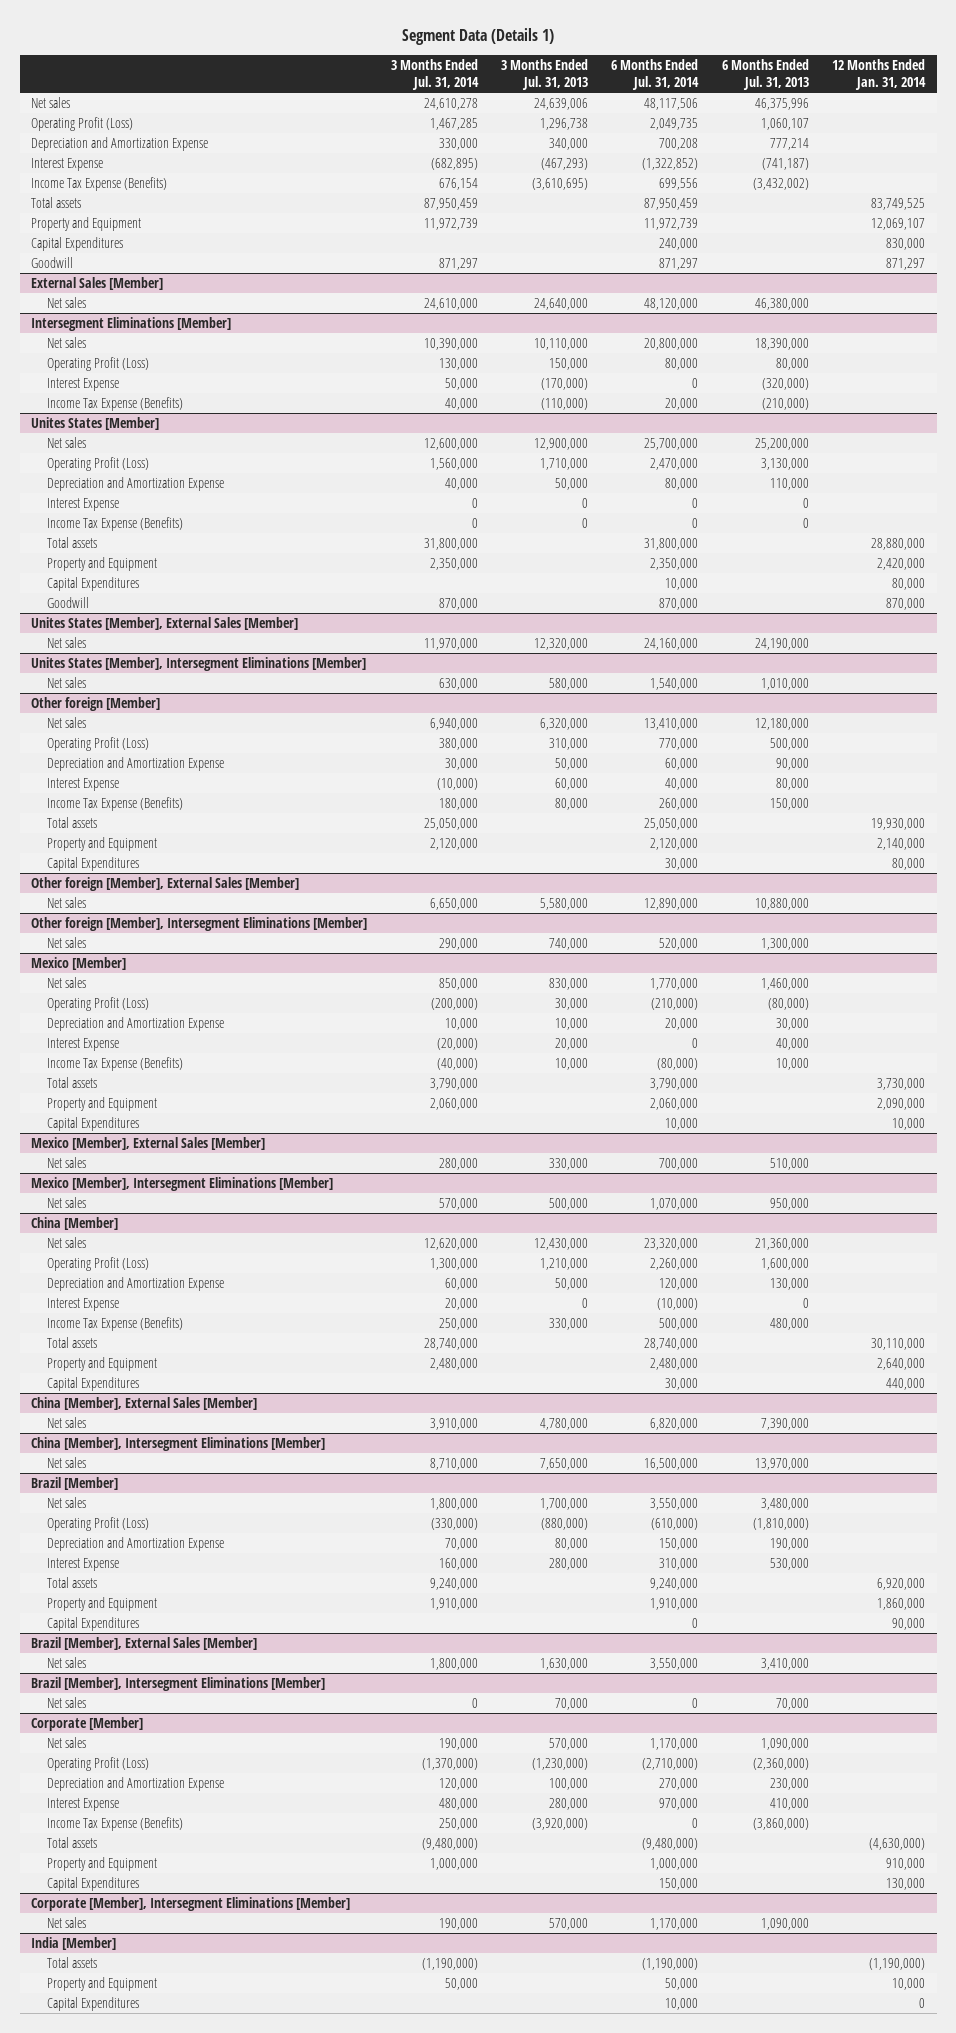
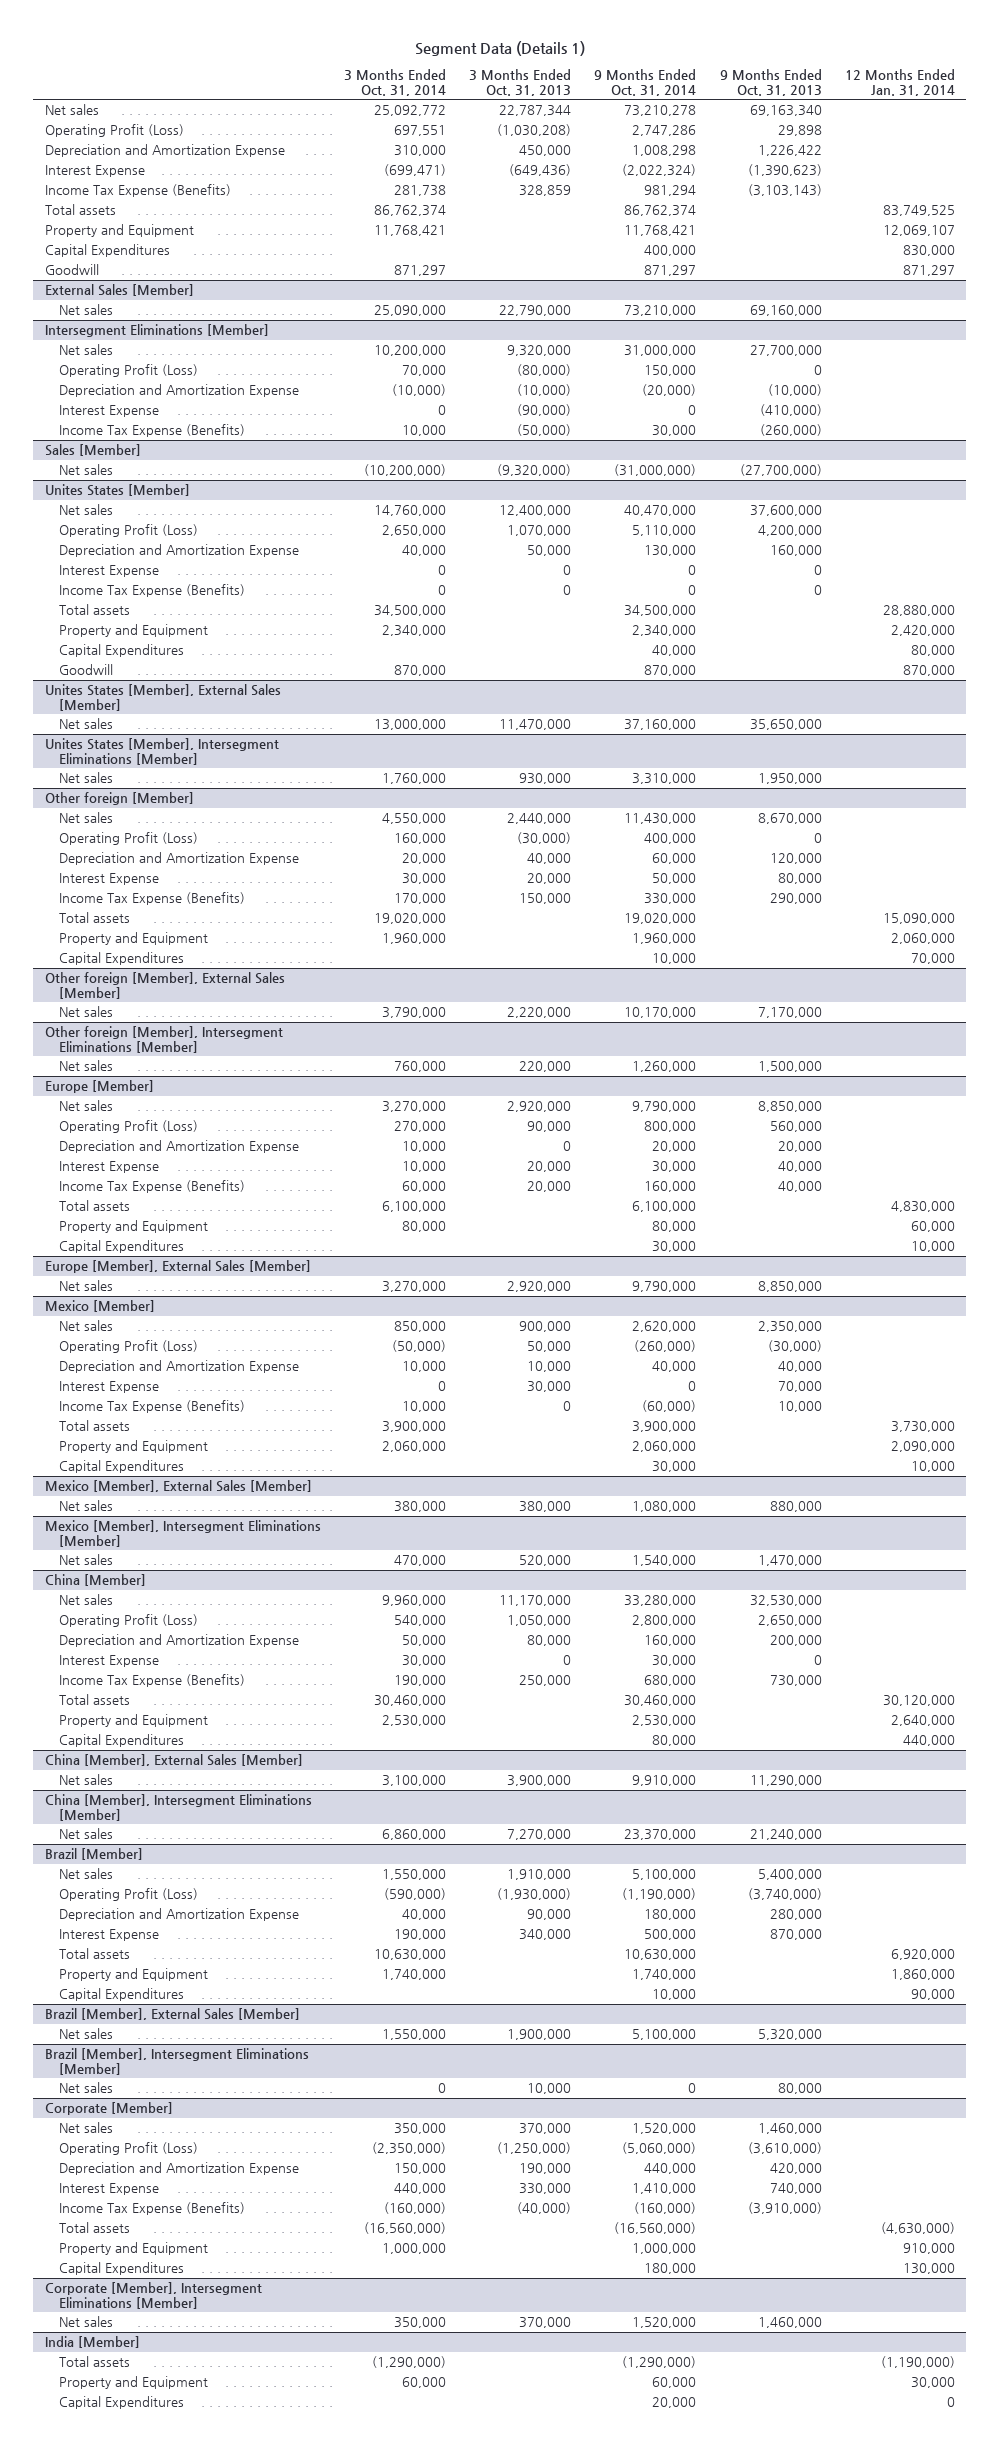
- | 3 Months Ended Jul. 31, 2014 | 3 Months Ended Jul. 31, 2013 | 6 Months Ended Jul. 31, 2014 | 6 Months Ended Jul. 31, 2013 | 12 Months Ended Jan. 31, 2014
+ | 3 Months Ended Oct. 31, 2014 | 3 Months Ended Oct. 31, 2013 | 9 Months Ended Oct. 31, 2014 | 9 Months Ended Oct. 31, 2013 | 12 Months Ended Jan. 31, 2014
@ Intersegment Eliminations [Member]
+ Depreciation and Amortization Expense | (10,000) | (10,000) | (20,000) | (10,000) |
+ Sales [Member]
+ Net sales | (10,200,000) | (9,320,000) | (31,000,000) | (27,700,000) |
@ Other foreign [Member]
- Total assets | 25,050,000 | | 25,050,000 | | 19,930,000
- Property and Equipment | 2,120,000 | | 2,120,000 | | 2,140,000
- Capital Expenditures | | | 30,000 | | 80,000
+ Total assets | 19,020,000 | | 19,020,000 | | 15,090,000
+ Property and Equipment | 1,960,000 | | 1,960,000 | | 2,060,000
+ Capital Expenditures | | | 10,000 | | 70,000
+ Europe [Member]
+ Net sales | 3,270,000 | 2,920,000 | 9,790,000 | 8,850,000 |
+ Operating Profit (Loss) | 270,000 | 90,000 | 800,000 | 560,000 |
+ Depreciation and Amortization Expense | 10,000 | 0 | 20,000 | 20,000 |
+ Interest Expense | 10,000 | 20,000 | 30,000 | 40,000 |
+ Income Tax Expense (Benefits) | 60,000 | 20,000 | 160,000 | 40,000 |
+ Total assets | 6,100,000 | | 6,100,000 | | 4,830,000
+ Property and Equipment | 80,000 | | 80,000 | | 60,000
+ Capital Expenditures | | | 30,000 | | 10,000
+ Europe [Member], External Sales [Member]
+ Net sales | 3,270,000 | 2,920,000 | 9,790,000 | 8,850,000 |
@ China [Member]
- Total assets | 28,740,000 | | 28,740,000 | | 30,110,000
+ Total assets | 30,460,000 | | 30,460,000 | | 30,120,000
@ India [Member]
- Property and Equipment | 50,000 | | 50,000 | | 10,000
+ Property and Equipment | 60,000 | | 60,000 | | 30,000

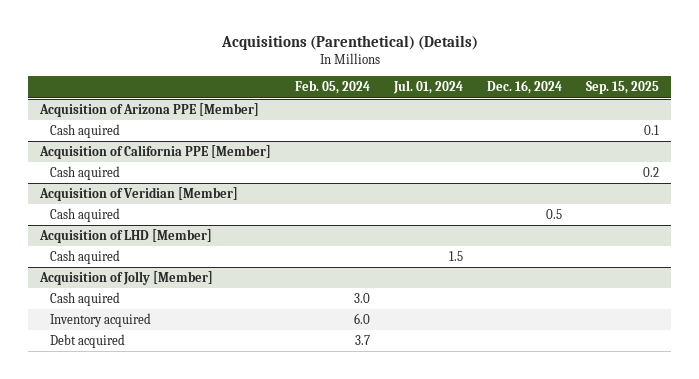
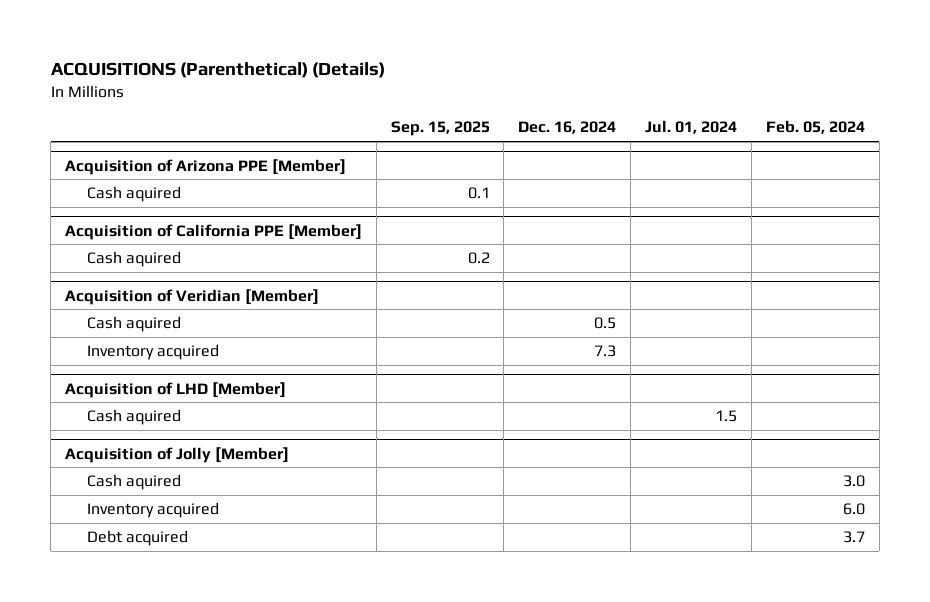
- Acquisitions (Parenthetical) (Details)
+ ACQUISITIONS (Parenthetical) (Details)
- | Feb. 05, 2024 | Jul. 01, 2024 | Dec. 16, 2024 | Sep. 15, 2025
+ | Sep. 15, 2025 | Dec. 16, 2024 | Jul. 01, 2024 | Feb. 05, 2024
@ Acquisition of Veridian [Member]
+ Inventory acquired | | 7.3 | |

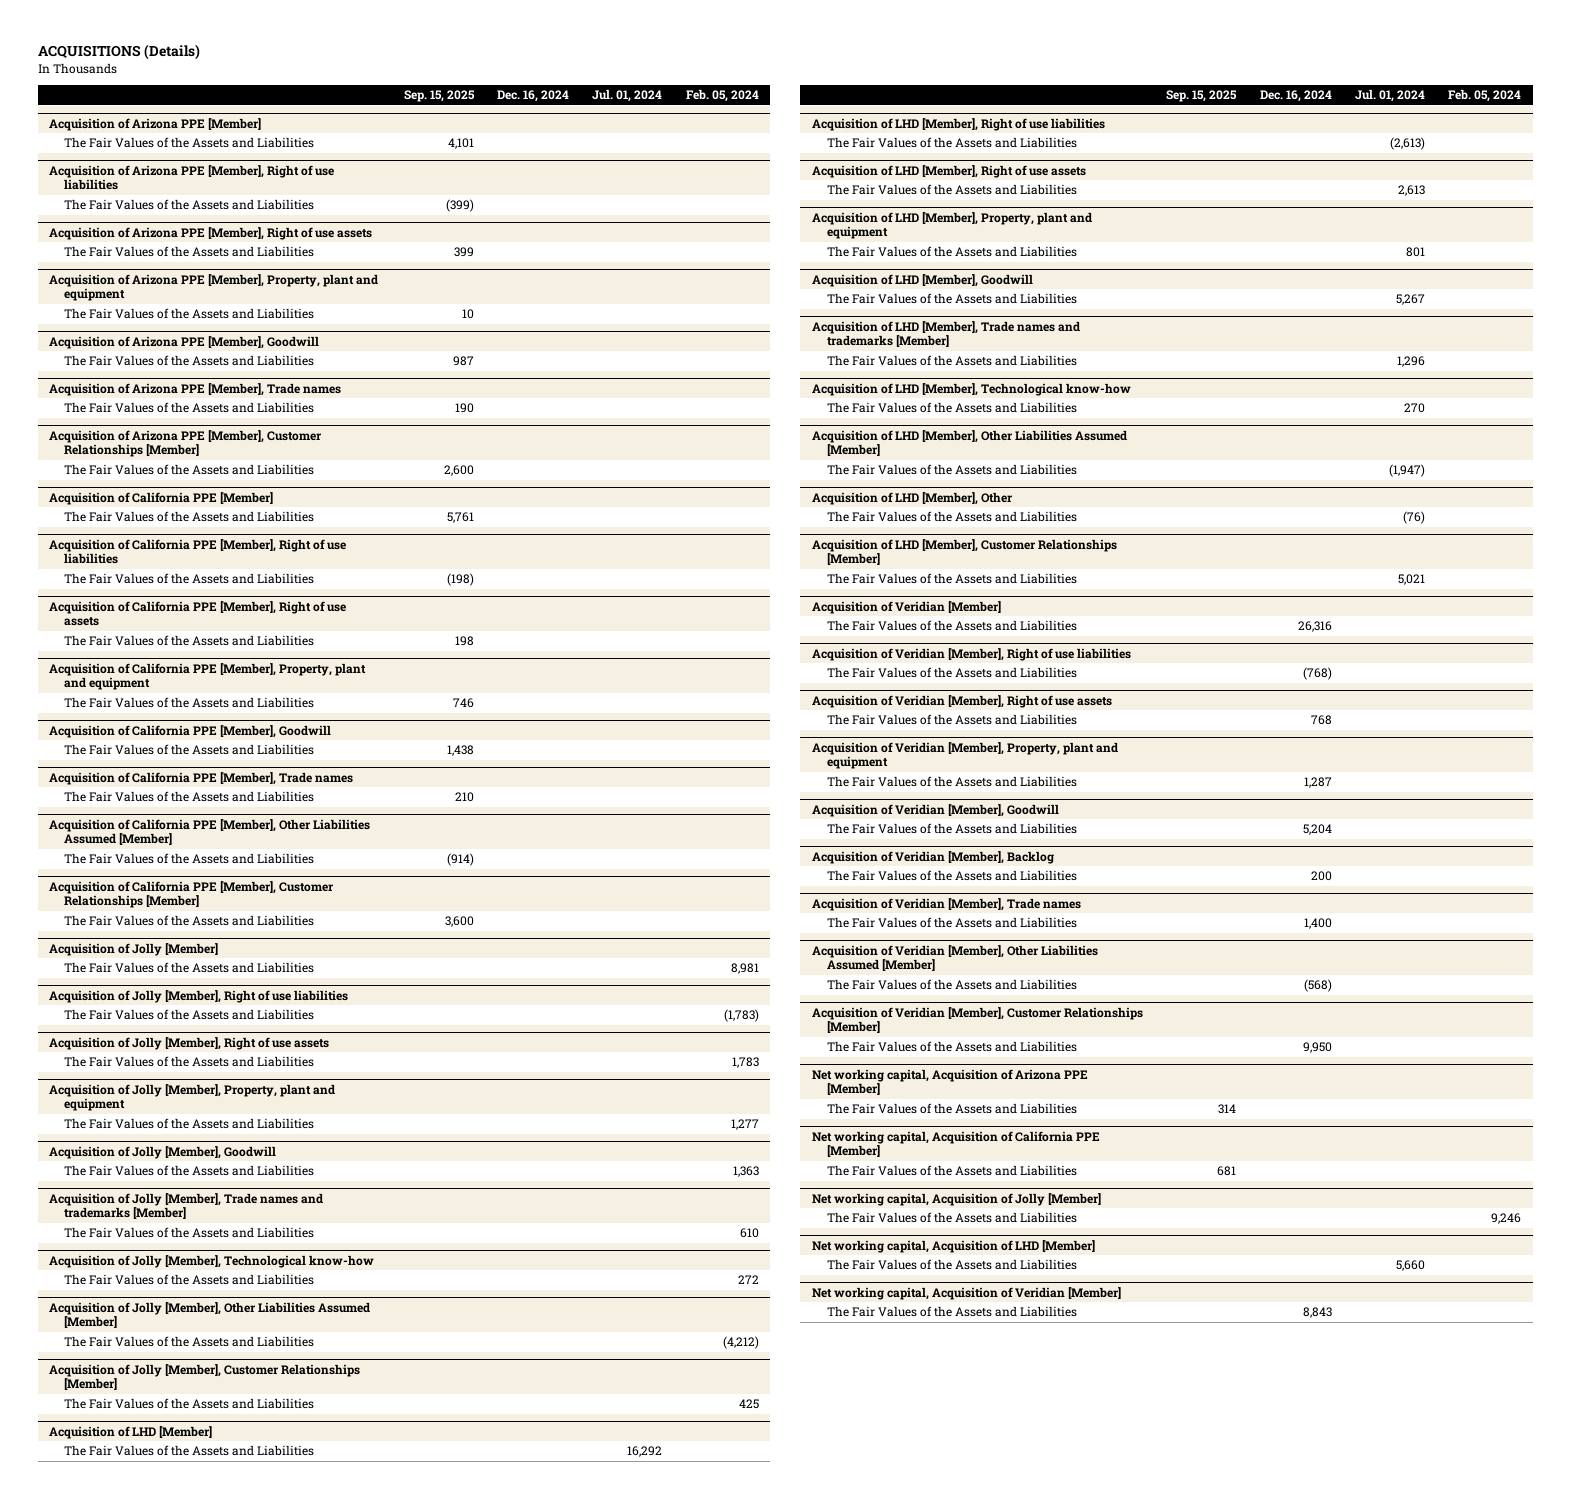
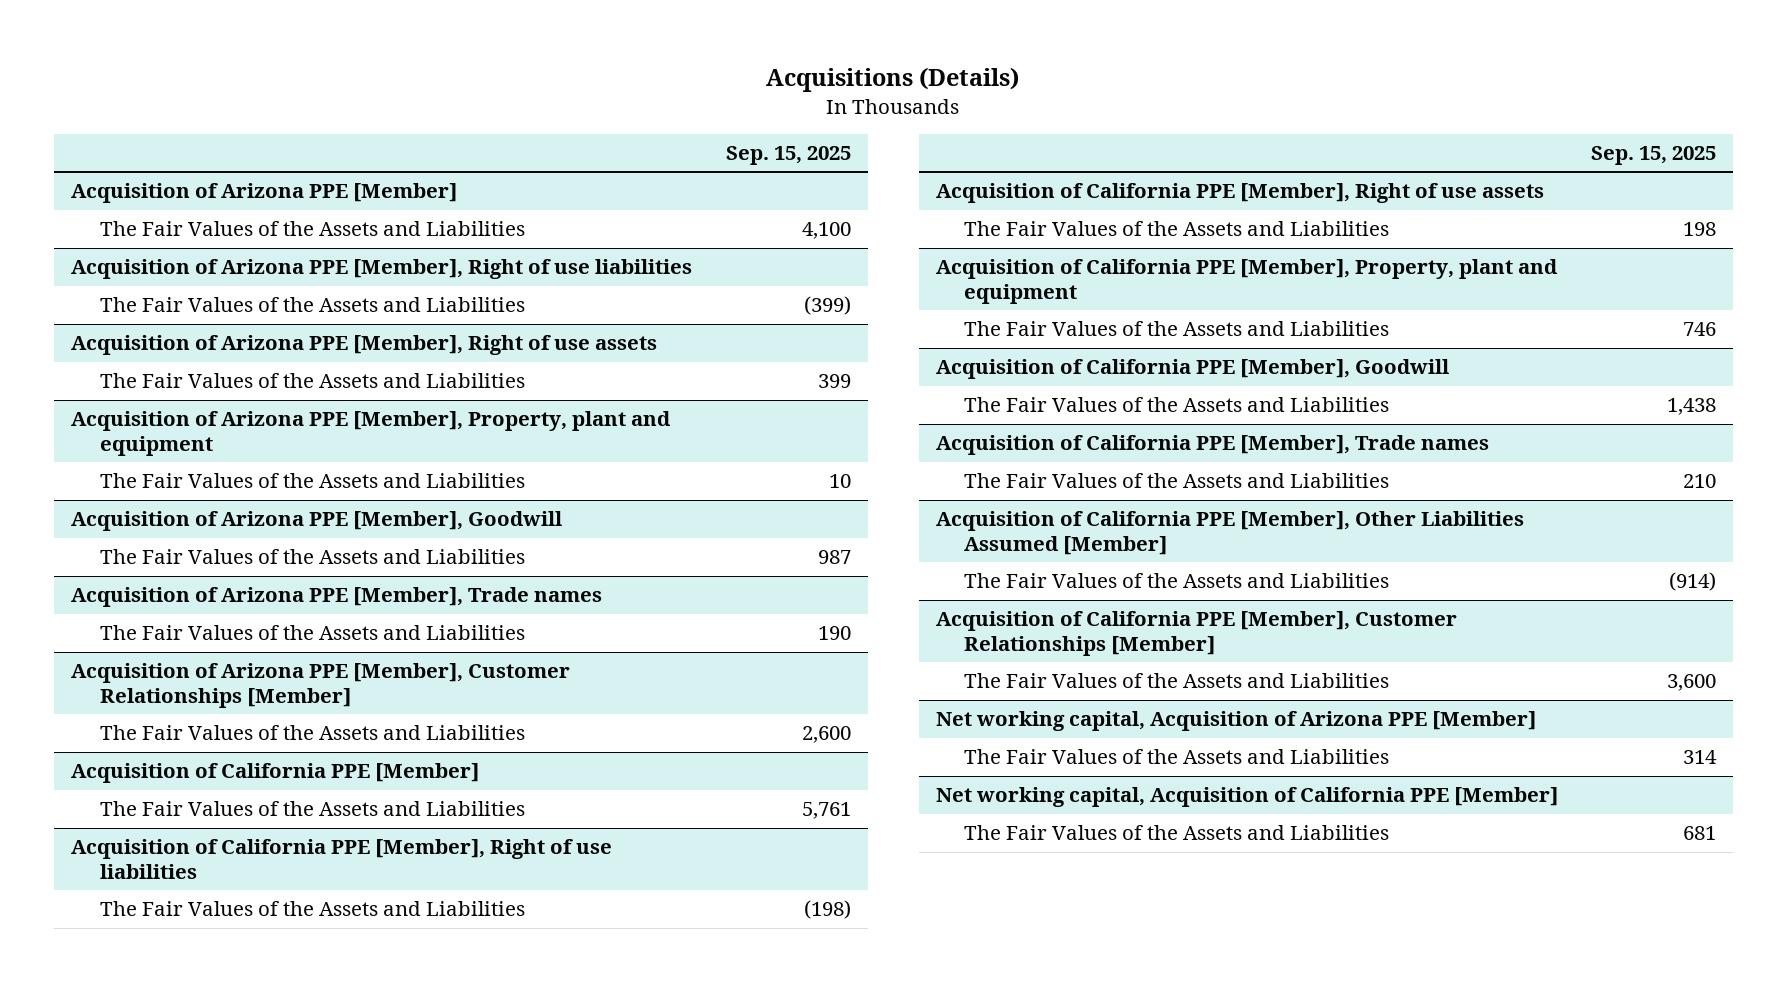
- ACQUISITIONS (Details)
+ Acquisitions (Details)
- | Sep. 15, 2025 | Dec. 16, 2024 | Jul. 01, 2024 | Feb. 05, 2024
+ | Sep. 15, 2025
@ Acquisition of Arizona PPE [Member]
- The Fair Values of the Assets and Liabilities | 4,101 | | |
+ The Fair Values of the Assets and Liabilities | 4,100
- Acquisition of Jolly [Member]
- The Fair Values of the Assets and Liabilities | | | | 8,981
- Acquisition of Jolly [Member], Right of use liabilities
- The Fair Values of the Assets and Liabilities | | | | (1,783)
- Acquisition of Jolly [Member], Right of use assets
- The Fair Values of the Assets and Liabilities | | | | 1,783
- Acquisition of Jolly [Member], Property, plant and equipment
- The Fair Values of the Assets and Liabilities | | | | 1,277
- Acquisition of Jolly [Member], Goodwill
- The Fair Values of the Assets and Liabilities | | | | 1,363
- Acquisition of Jolly [Member], Trade names and trademarks [Member]
- The Fair Values of the Assets and Liabilities | | | | 610
- Acquisition of Jolly [Member], Technological know-how
- The Fair Values of the Assets and Liabilities | | | | 272
- Acquisition of Jolly [Member], Other Liabilities Assumed [Member]
- The Fair Values of the Assets and Liabilities | | | | (4,212)
- Acquisition of Jolly [Member], Customer Relationships [Member]
- The Fair Values of the Assets and Liabilities | | | | 425
- Acquisition of LHD [Member]
- The Fair Values of the Assets and Liabilities | | | 16,292 |
- Acquisition of LHD [Member], Right of use liabilities
- The Fair Values of the Assets and Liabilities | | | (2,613) |
- Acquisition of LHD [Member], Right of use assets
- The Fair Values of the Assets and Liabilities | | | 2,613 |
- Acquisition of LHD [Member], Property, plant and equipment
- The Fair Values of the Assets and Liabilities | | | 801 |
- Acquisition of LHD [Member], Goodwill
- The Fair Values of the Assets and Liabilities | | | 5,267 |
- Acquisition of LHD [Member], Trade names and trademarks [Member]
- The Fair Values of the Assets and Liabilities | | | 1,296 |
- Acquisition of LHD [Member], Technological know-how
- The Fair Values of the Assets and Liabilities | | | 270 |
- Acquisition of LHD [Member], Other Liabilities Assumed [Member]
- The Fair Values of the Assets and Liabilities | | | (1,947) |
- Acquisition of LHD [Member], Other
- The Fair Values of the Assets and Liabilities | | | (76) |
- Acquisition of LHD [Member], Customer Relationships [Member]
- The Fair Values of the Assets and Liabilities | | | 5,021 |
- Acquisition of Veridian [Member]
- The Fair Values of the Assets and Liabilities | | 26,316 | |
- Acquisition of Veridian [Member], Right of use liabilities
- The Fair Values of the Assets and Liabilities | | (768) | |
- Acquisition of Veridian [Member], Right of use assets
- The Fair Values of the Assets and Liabilities | | 768 | |
- Acquisition of Veridian [Member], Property, plant and equipment
- The Fair Values of the Assets and Liabilities | | 1,287 | |
- Acquisition of Veridian [Member], Goodwill
- The Fair Values of the Assets and Liabilities | | 5,204 | |
- Acquisition of Veridian [Member], Backlog
- The Fair Values of the Assets and Liabilities | | 200 | |
- Acquisition of Veridian [Member], Trade names
- The Fair Values of the Assets and Liabilities | | 1,400 | |
- Acquisition of Veridian [Member], Other Liabilities Assumed [Member]
- The Fair Values of the Assets and Liabilities | | (568) | |
- Acquisition of Veridian [Member], Customer Relationships [Member]
- The Fair Values of the Assets and Liabilities | | 9,950 | |
- Net working capital, Acquisition of Jolly [Member]
- The Fair Values of the Assets and Liabilities | | | | 9,246
- Net working capital, Acquisition of LHD [Member]
- The Fair Values of the Assets and Liabilities | | | 5,660 |
- Net working capital, Acquisition of Veridian [Member]
- The Fair Values of the Assets and Liabilities | | 8,843 | |

